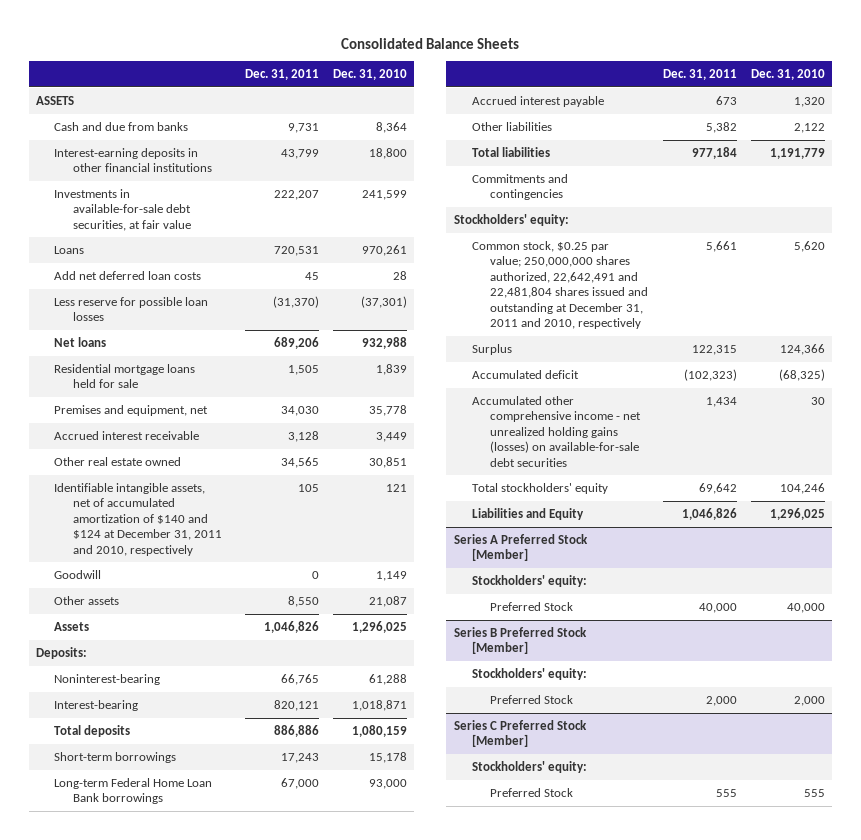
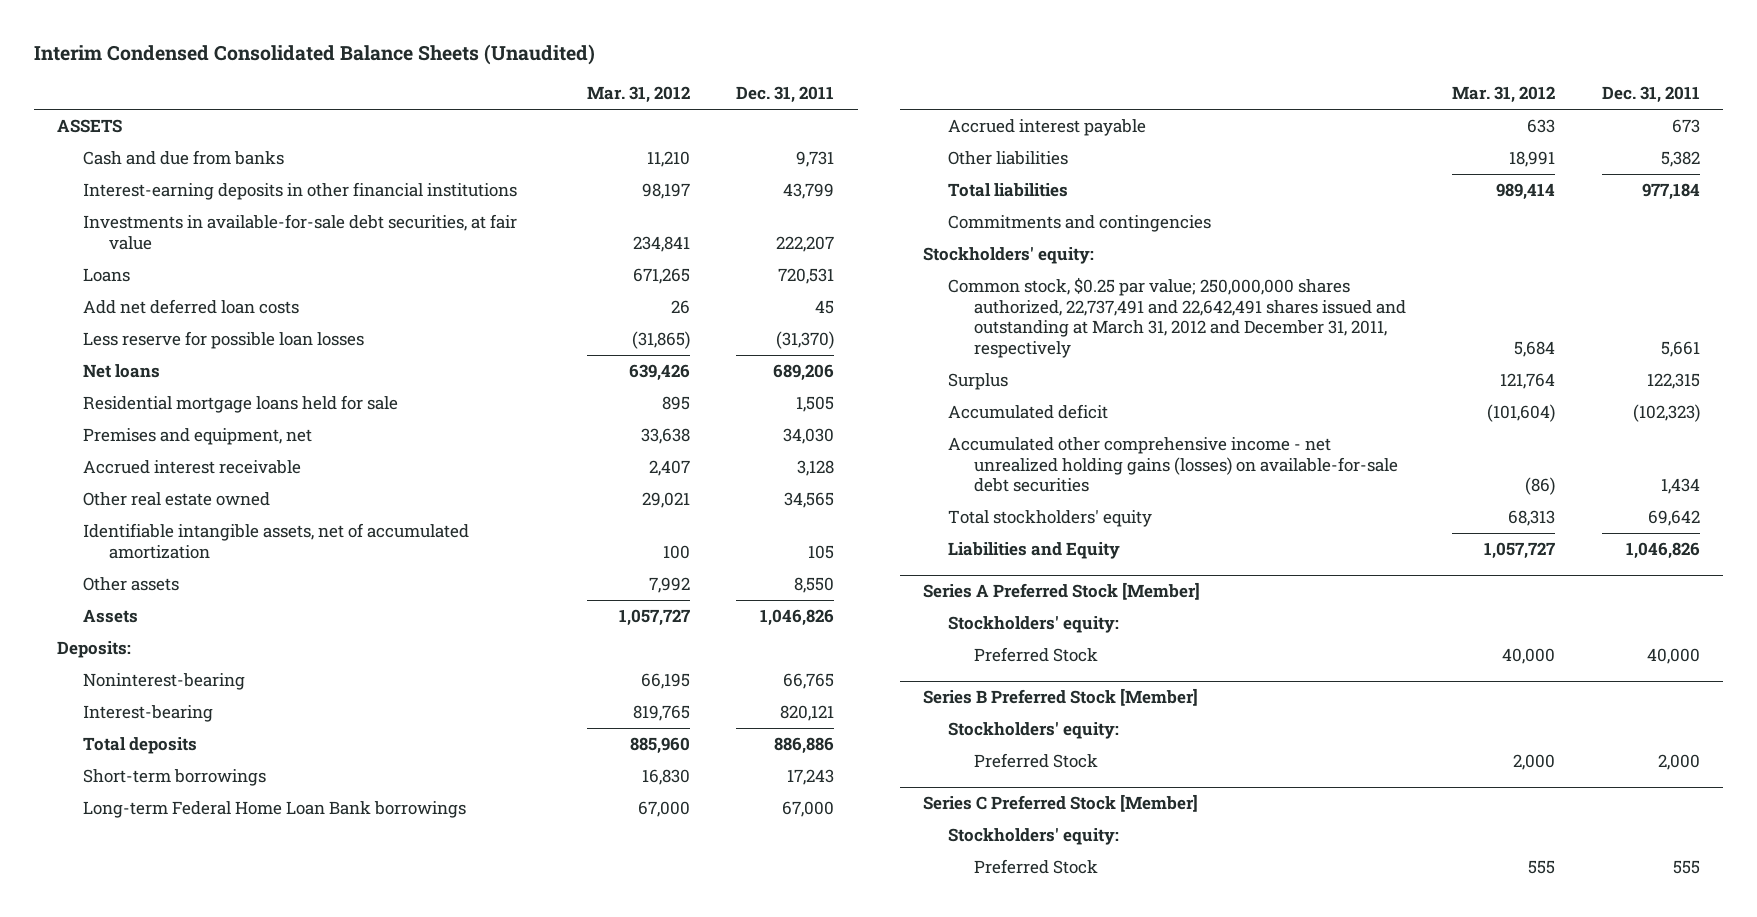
- Consolidated Balance Sheets
+ Interim Condensed Consolidated Balance Sheets (Unaudited)
- | Dec. 31, 2011 | Dec. 31, 2010
+ | Mar. 31, 2012 | Dec. 31, 2011
- Identifiable intangible assets, net of accumulated amortization of $140 and $124 at December 31, 2011 and 2010, respectively | 105 | 121
- Goodwill | 0 | 1,149
+ Identifiable intangible assets, net of accumulated amortization | 100 | 105
- Common stock, $0.25 par value; 250,000,000 shares authorized, 22,642,491 and 22,481,804 shares issued and outstanding at December 31, 2011 and 2010, respectively | 5,661 | 5,620
+ Common stock, $0.25 par value; 250,000,000 shares authorized, 22,737,491 and 22,642,491 shares issued and outstanding at March 31, 2012 and December 31, 2011, respectively | 5,684 | 5,661

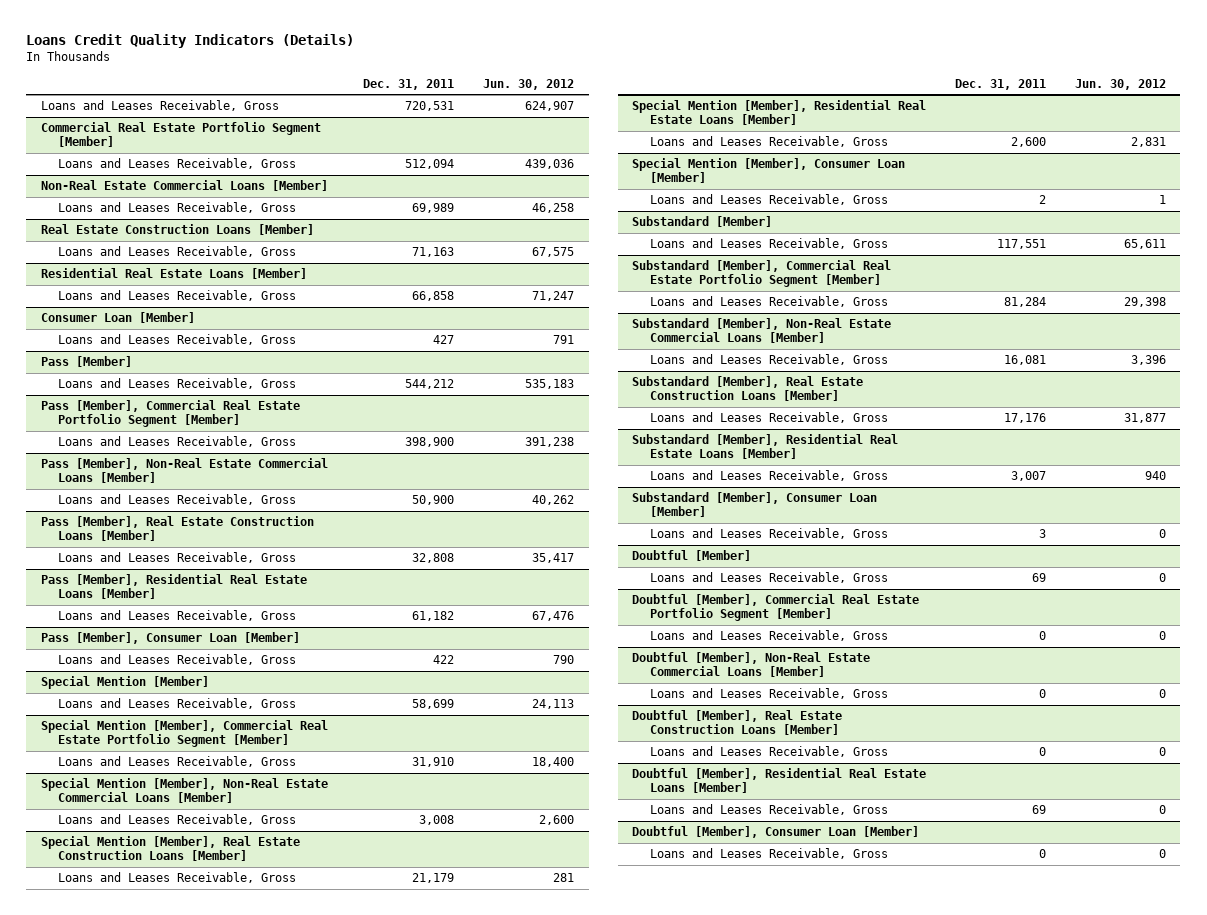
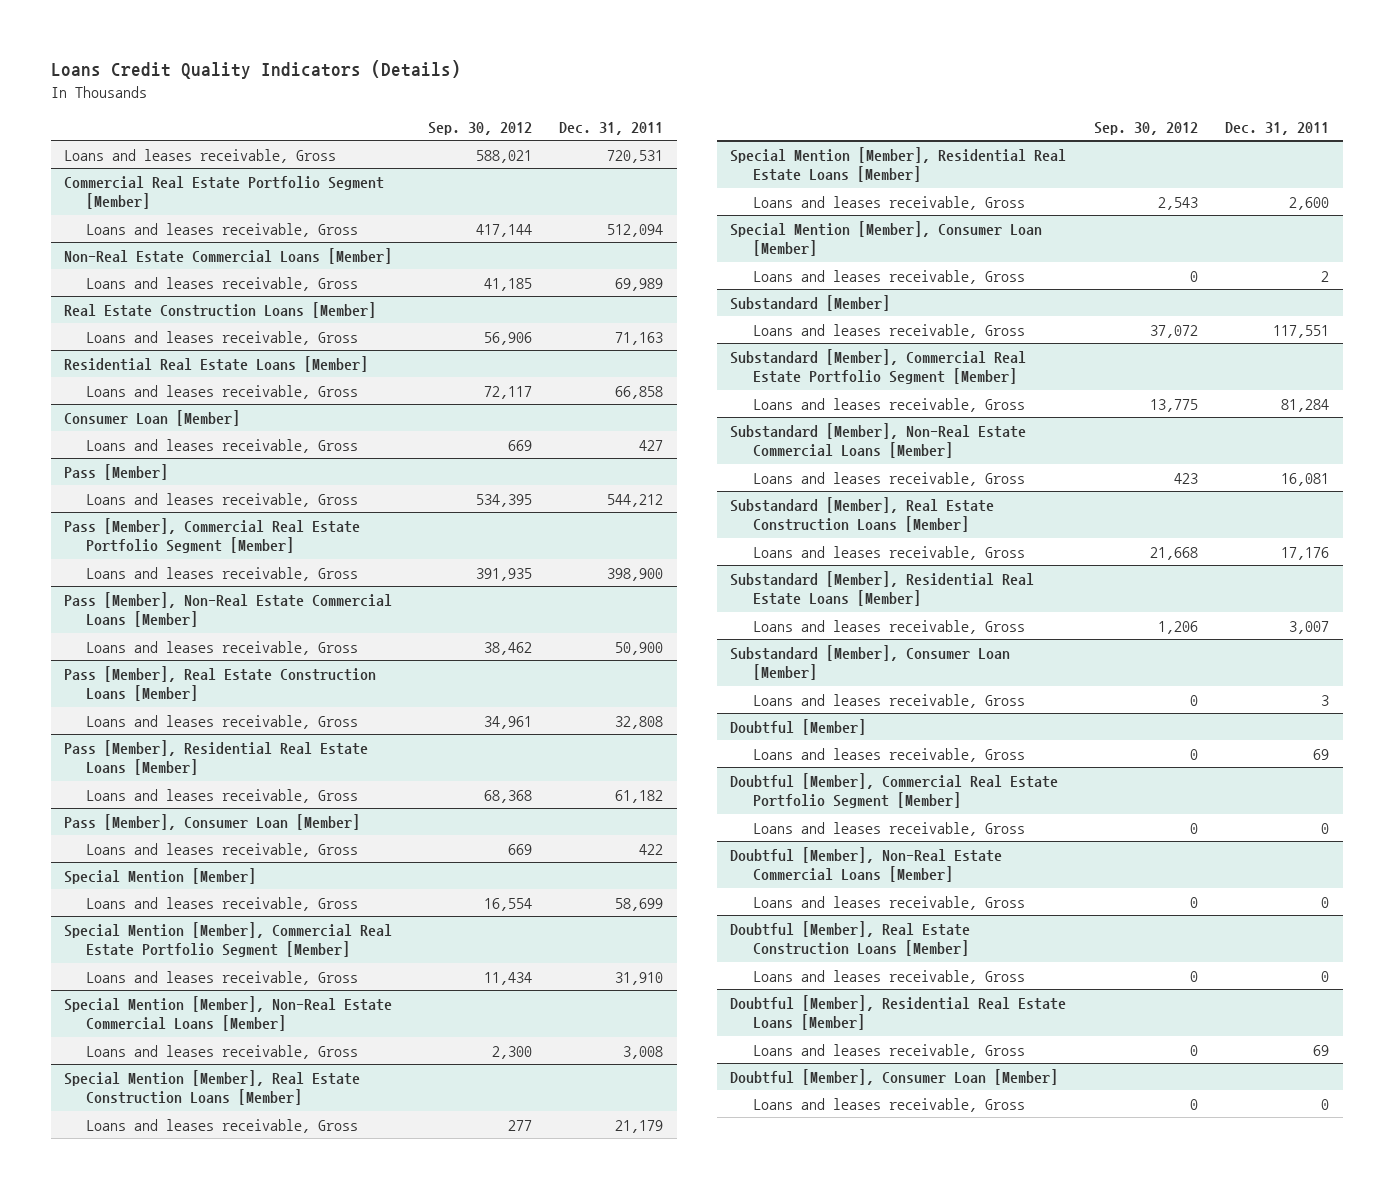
- | Dec. 31, 2011 | Jun. 30, 2012
+ | Sep. 30, 2012 | Dec. 31, 2011
- Loans and Leases Receivable, Gross | 720,531 | 624,907
+ Loans and leases receivable, Gross | 588,021 | 720,531
@ Commercial Real Estate Portfolio Segment [Member]
- Loans and Leases Receivable, Gross | 512,094 | 439,036
+ Loans and leases receivable, Gross | 417,144 | 512,094
@ Non-Real Estate Commercial Loans [Member]
- Loans and Leases Receivable, Gross | 69,989 | 46,258
+ Loans and leases receivable, Gross | 41,185 | 69,989
@ Real Estate Construction Loans [Member]
- Loans and Leases Receivable, Gross | 71,163 | 67,575
+ Loans and leases receivable, Gross | 56,906 | 71,163
@ Residential Real Estate Loans [Member]
- Loans and Leases Receivable, Gross | 66,858 | 71,247
+ Loans and leases receivable, Gross | 72,117 | 66,858
@ Consumer Loan [Member]
- Loans and Leases Receivable, Gross | 427 | 791
+ Loans and leases receivable, Gross | 669 | 427
@ Pass [Member]
- Loans and Leases Receivable, Gross | 544,212 | 535,183
+ Loans and leases receivable, Gross | 534,395 | 544,212
@ Pass [Member], Commercial Real Estate Portfolio Segment [Member]
- Loans and Leases Receivable, Gross | 398,900 | 391,238
+ Loans and leases receivable, Gross | 391,935 | 398,900
@ Pass [Member], Non-Real Estate Commercial Loans [Member]
- Loans and Leases Receivable, Gross | 50,900 | 40,262
+ Loans and leases receivable, Gross | 38,462 | 50,900
@ Pass [Member], Real Estate Construction Loans [Member]
- Loans and Leases Receivable, Gross | 32,808 | 35,417
+ Loans and leases receivable, Gross | 34,961 | 32,808
@ Pass [Member], Residential Real Estate Loans [Member]
- Loans and Leases Receivable, Gross | 61,182 | 67,476
+ Loans and leases receivable, Gross | 68,368 | 61,182
@ Pass [Member], Consumer Loan [Member]
- Loans and Leases Receivable, Gross | 422 | 790
+ Loans and leases receivable, Gross | 669 | 422
@ Special Mention [Member]
- Loans and Leases Receivable, Gross | 58,699 | 24,113
+ Loans and leases receivable, Gross | 16,554 | 58,699
@ Special Mention [Member], Commercial Real Estate Portfolio Segment [Member]
- Loans and Leases Receivable, Gross | 31,910 | 18,400
+ Loans and leases receivable, Gross | 11,434 | 31,910
@ Special Mention [Member], Non-Real Estate Commercial Loans [Member]
- Loans and Leases Receivable, Gross | 3,008 | 2,600
+ Loans and leases receivable, Gross | 2,300 | 3,008
@ Special Mention [Member], Real Estate Construction Loans [Member]
- Loans and Leases Receivable, Gross | 21,179 | 281
+ Loans and leases receivable, Gross | 277 | 21,179
@ Special Mention [Member], Residential Real Estate Loans [Member]
- Loans and Leases Receivable, Gross | 2,600 | 2,831
+ Loans and leases receivable, Gross | 2,543 | 2,600
@ Special Mention [Member], Consumer Loan [Member]
- Loans and Leases Receivable, Gross | 2 | 1
+ Loans and leases receivable, Gross | 0 | 2
@ Substandard [Member]
- Loans and Leases Receivable, Gross | 117,551 | 65,611
+ Loans and leases receivable, Gross | 37,072 | 117,551
@ Substandard [Member], Commercial Real Estate Portfolio Segment [Member]
- Loans and Leases Receivable, Gross | 81,284 | 29,398
+ Loans and leases receivable, Gross | 13,775 | 81,284
@ Substandard [Member], Non-Real Estate Commercial Loans [Member]
- Loans and Leases Receivable, Gross | 16,081 | 3,396
+ Loans and leases receivable, Gross | 423 | 16,081
@ Substandard [Member], Real Estate Construction Loans [Member]
- Loans and Leases Receivable, Gross | 17,176 | 31,877
+ Loans and leases receivable, Gross | 21,668 | 17,176
@ Substandard [Member], Residential Real Estate Loans [Member]
- Loans and Leases Receivable, Gross | 3,007 | 940
+ Loans and leases receivable, Gross | 1,206 | 3,007
@ Substandard [Member], Consumer Loan [Member]
- Loans and Leases Receivable, Gross | 3 | 0
+ Loans and leases receivable, Gross | 0 | 3
@ Doubtful [Member]
- Loans and Leases Receivable, Gross | 69 | 0
+ Loans and leases receivable, Gross | 0 | 69
@ Doubtful [Member], Commercial Real Estate Portfolio Segment [Member]
- Loans and Leases Receivable, Gross | 0 | 0
+ Loans and leases receivable, Gross | 0 | 0
@ Doubtful [Member], Non-Real Estate Commercial Loans [Member]
- Loans and Leases Receivable, Gross | 0 | 0
+ Loans and leases receivable, Gross | 0 | 0
@ Doubtful [Member], Real Estate Construction Loans [Member]
- Loans and Leases Receivable, Gross | 0 | 0
+ Loans and leases receivable, Gross | 0 | 0
@ Doubtful [Member], Residential Real Estate Loans [Member]
- Loans and Leases Receivable, Gross | 69 | 0
+ Loans and leases receivable, Gross | 0 | 69
@ Doubtful [Member], Consumer Loan [Member]
- Loans and Leases Receivable, Gross | 0 | 0
+ Loans and leases receivable, Gross | 0 | 0

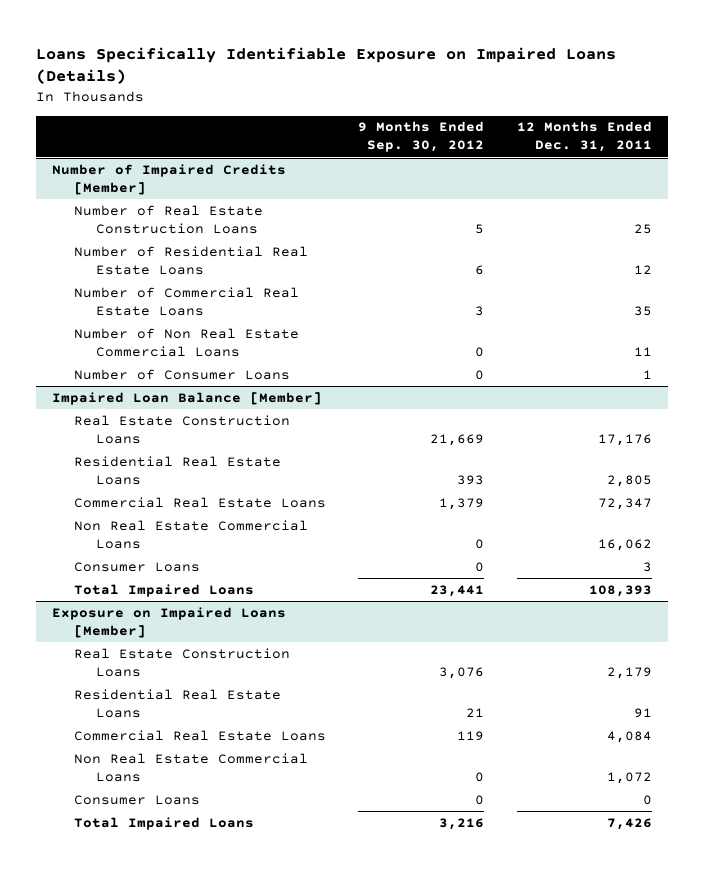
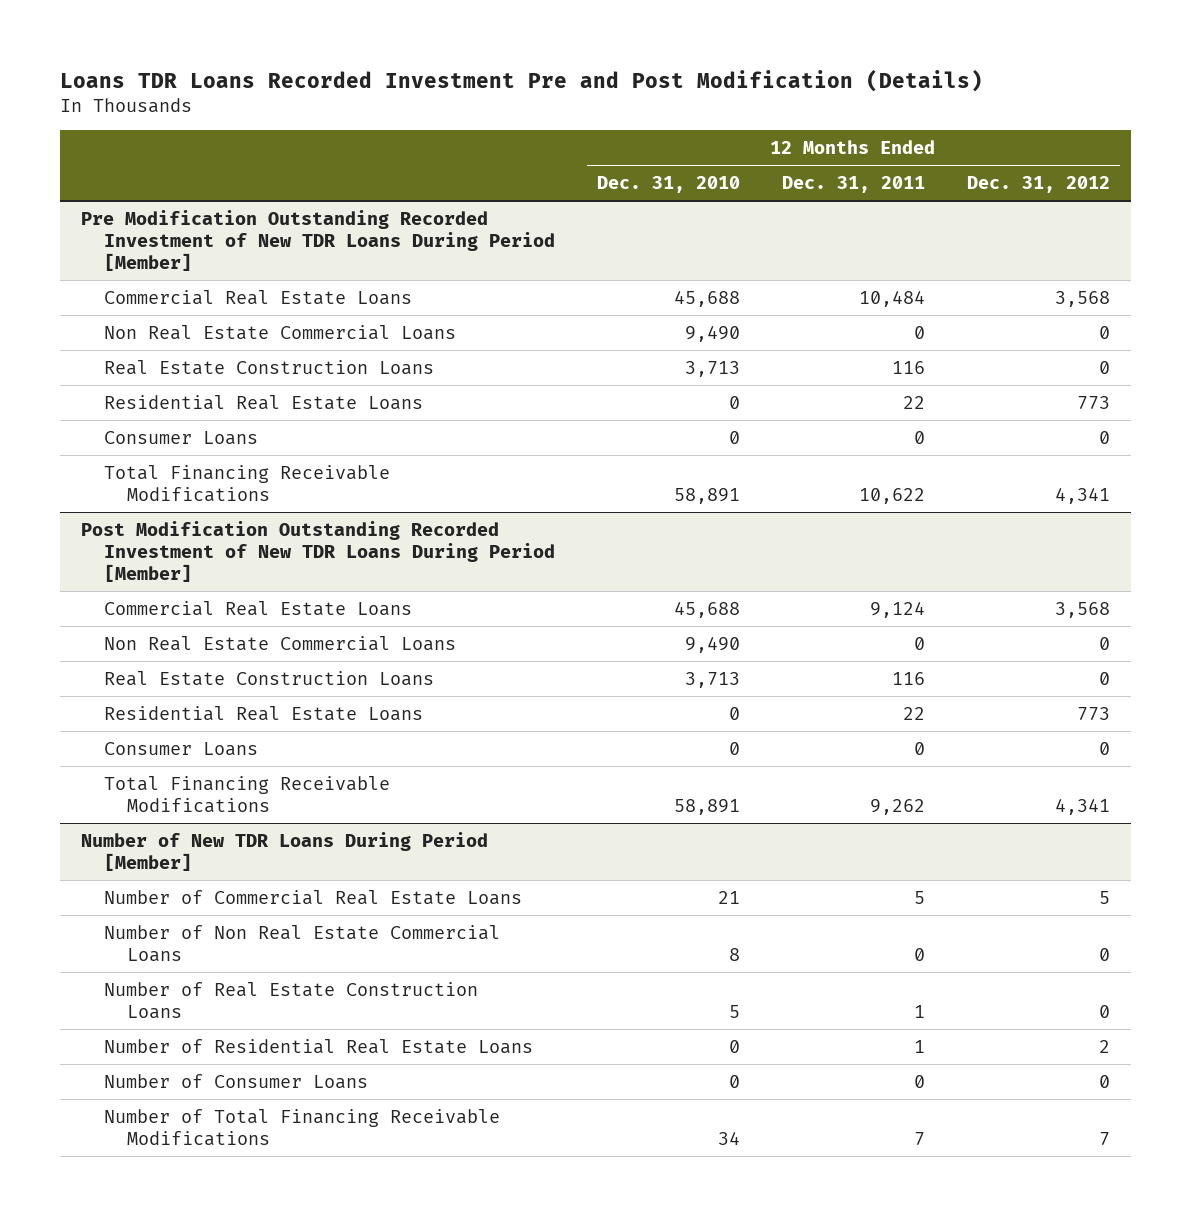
- Loans Specifically Identifiable Exposure on Impaired Loans (Details)
+ Loans TDR Loans Recorded Investment Pre and Post Modification (Details)
- | 9 Months Ended Sep. 30, 2012 | 12 Months Ended Dec. 31, 2011
+ | 12 Months Ended Dec. 31, 2010 | 12 Months Ended Dec. 31, 2011 | 12 Months Ended Dec. 31, 2012
- Number of Impaired Credits [Member]
- Number of Real Estate Construction Loans | 5 | 25
- Number of Residential Real Estate Loans | 6 | 12
- Number of Commercial Real Estate Loans | 3 | 35
- Number of Non Real Estate Commercial Loans | 0 | 11
- Number of Consumer Loans | 0 | 1
- Impaired Loan Balance [Member]
- Real Estate Construction Loans | 21,669 | 17,176
- Residential Real Estate Loans | 393 | 2,805
- Commercial Real Estate Loans | 1,379 | 72,347
- Non Real Estate Commercial Loans | 0 | 16,062
- Consumer Loans | 0 | 3
- Total Impaired Loans | 23,441 | 108,393
- Exposure on Impaired Loans [Member]
- Real Estate Construction Loans | 3,076 | 2,179
- Residential Real Estate Loans | 21 | 91
- Commercial Real Estate Loans | 119 | 4,084
- Non Real Estate Commercial Loans | 0 | 1,072
+ Pre Modification Outstanding Recorded Investment of New TDR Loans During Period [Member]
+ Commercial Real Estate Loans | 45,688 | 10,484 | 3,568
+ Non Real Estate Commercial Loans | 9,490 | 0 | 0
+ Real Estate Construction Loans | 3,713 | 116 | 0
+ Residential Real Estate Loans | 0 | 22 | 773
- Total Impaired Loans | 3,216 | 7,426
+ Total Financing Receivable Modifications | 58,891 | 10,622 | 4,341
+ Post Modification Outstanding Recorded Investment of New TDR Loans During Period [Member]
+ Commercial Real Estate Loans | 45,688 | 9,124 | 3,568
+ Non Real Estate Commercial Loans | 9,490 | 0 | 0
+ Real Estate Construction Loans | 3,713 | 116 | 0
+ Residential Real Estate Loans | 0 | 22 | 773
+ Consumer Loans | 0 | 0 | 0
+ Total Financing Receivable Modifications | 58,891 | 9,262 | 4,341
+ Number of New TDR Loans During Period [Member]
+ Number of Commercial Real Estate Loans | 21 | 5 | 5
+ Number of Non Real Estate Commercial Loans | 8 | 0 | 0
+ Number of Real Estate Construction Loans | 5 | 1 | 0
+ Number of Residential Real Estate Loans | 0 | 1 | 2
+ Number of Consumer Loans | 0 | 0 | 0
+ Number of Total Financing Receivable Modifications | 34 | 7 | 7

